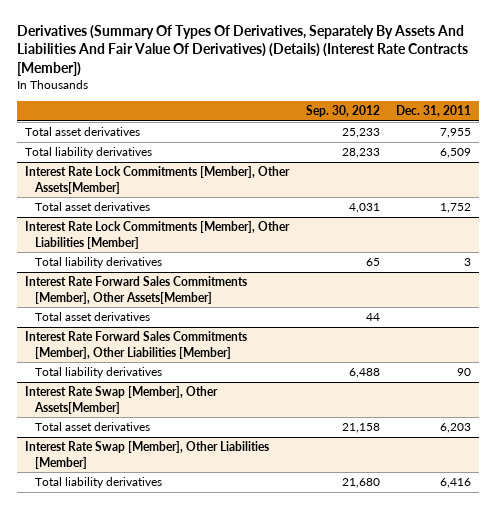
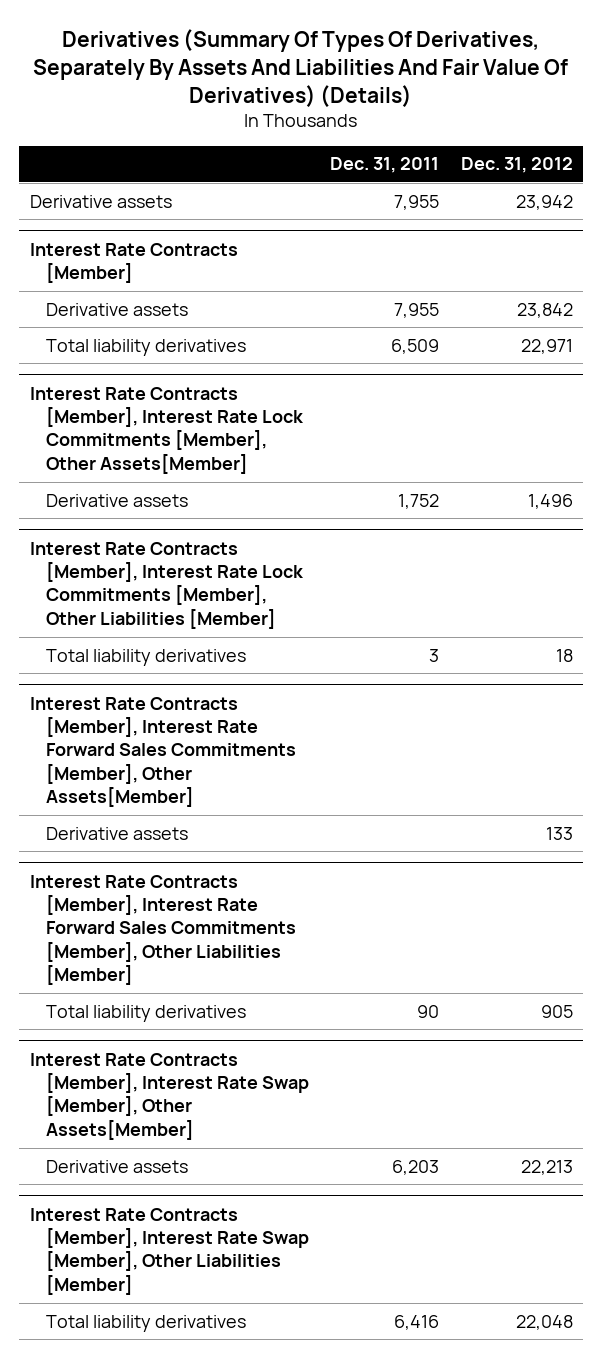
- Derivatives (Summary Of Types Of Derivatives, Separately By Assets And Liabilities And Fair Value Of Derivatives) (Details) (Interest Rate Contracts [Member])
+ Derivatives (Summary Of Types Of Derivatives, Separately By Assets And Liabilities And Fair Value Of Derivatives) (Details)
- | Sep. 30, 2012 | Dec. 31, 2011
+ | Dec. 31, 2011 | Dec. 31, 2012
- Total asset derivatives | 25,233 | 7,955
+ Derivative assets | 7,955 | 23,942
+ Interest Rate Contracts [Member]
+ Derivative assets | 7,955 | 23,842
- Interest Rate Lock Commitments [Member], Other Assets[Member]
- Total asset derivatives | 4,031 | 1,752
- Interest Rate Lock Commitments [Member], Other Liabilities [Member]
+ Interest Rate Contracts [Member], Interest Rate Lock Commitments [Member], Other Assets[Member]
+ Derivative assets | 1,752 | 1,496
+ Interest Rate Contracts [Member], Interest Rate Lock Commitments [Member], Other Liabilities [Member]
- Interest Rate Forward Sales Commitments [Member], Other Assets[Member]
- Total asset derivatives | 44 |
- Interest Rate Forward Sales Commitments [Member], Other Liabilities [Member]
+ Interest Rate Contracts [Member], Interest Rate Forward Sales Commitments [Member], Other Assets[Member]
+ Derivative assets | | 133
+ Interest Rate Contracts [Member], Interest Rate Forward Sales Commitments [Member], Other Liabilities [Member]
- Interest Rate Swap [Member], Other Assets[Member]
- Total asset derivatives | 21,158 | 6,203
- Interest Rate Swap [Member], Other Liabilities [Member]
+ Interest Rate Contracts [Member], Interest Rate Swap [Member], Other Assets[Member]
+ Derivative assets | 6,203 | 22,213
+ Interest Rate Contracts [Member], Interest Rate Swap [Member], Other Liabilities [Member]

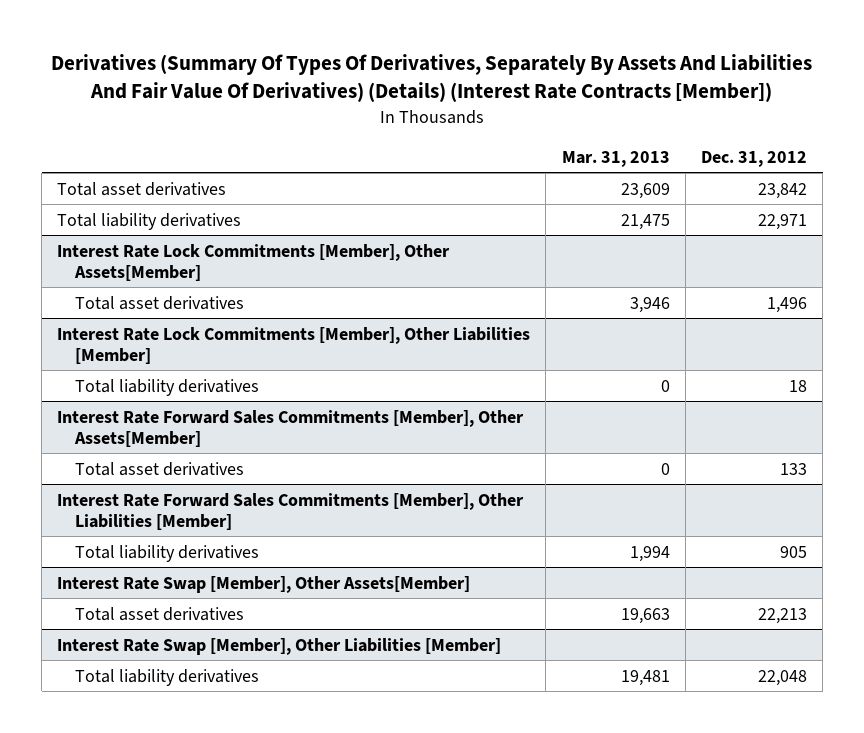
- Derivatives (Summary Of Types Of Derivatives, Separately By Assets And Liabilities And Fair Value Of Derivatives) (Details)
+ Derivatives (Summary Of Types Of Derivatives, Separately By Assets And Liabilities And Fair Value Of Derivatives) (Details) (Interest Rate Contracts [Member])
- | Dec. 31, 2011 | Dec. 31, 2012
+ | Mar. 31, 2013 | Dec. 31, 2012
- Derivative assets | 7,955 | 23,942
- Interest Rate Contracts [Member]
- Derivative assets | 7,955 | 23,842
+ Total asset derivatives | 23,609 | 23,842
- Interest Rate Contracts [Member], Interest Rate Lock Commitments [Member], Other Assets[Member]
- Derivative assets | 1,752 | 1,496
- Interest Rate Contracts [Member], Interest Rate Lock Commitments [Member], Other Liabilities [Member]
+ Interest Rate Lock Commitments [Member], Other Assets[Member]
+ Total asset derivatives | 3,946 | 1,496
+ Interest Rate Lock Commitments [Member], Other Liabilities [Member]
- Interest Rate Contracts [Member], Interest Rate Forward Sales Commitments [Member], Other Assets[Member]
- Derivative assets | | 133
- Interest Rate Contracts [Member], Interest Rate Forward Sales Commitments [Member], Other Liabilities [Member]
+ Interest Rate Forward Sales Commitments [Member], Other Assets[Member]
+ Total asset derivatives | 0 | 133
+ Interest Rate Forward Sales Commitments [Member], Other Liabilities [Member]
- Interest Rate Contracts [Member], Interest Rate Swap [Member], Other Assets[Member]
- Derivative assets | 6,203 | 22,213
- Interest Rate Contracts [Member], Interest Rate Swap [Member], Other Liabilities [Member]
+ Interest Rate Swap [Member], Other Assets[Member]
+ Total asset derivatives | 19,663 | 22,213
+ Interest Rate Swap [Member], Other Liabilities [Member]

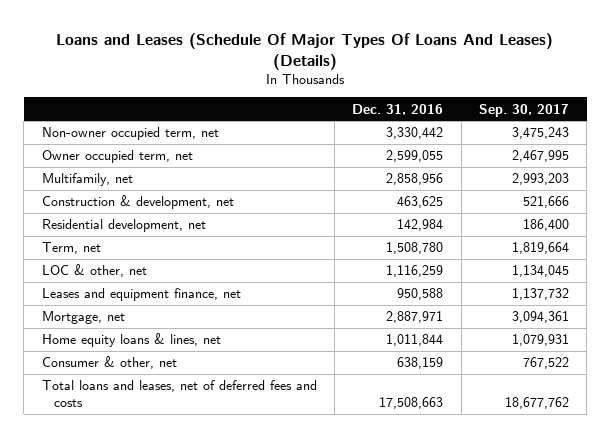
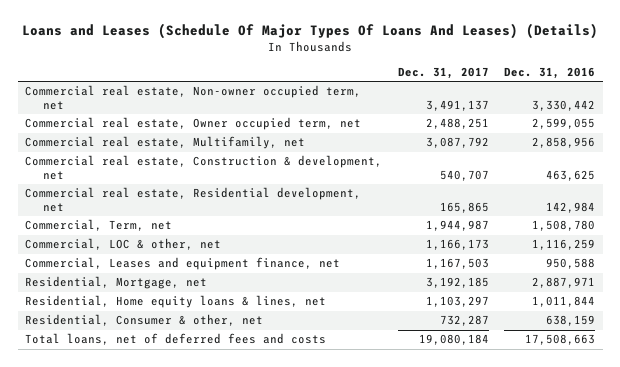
- | Dec. 31, 2016 | Sep. 30, 2017
+ | Dec. 31, 2017 | Dec. 31, 2016
- Non-owner occupied term, net | 3,330,442 | 3,475,243
- Owner occupied term, net | 2,599,055 | 2,467,995
- Multifamily, net | 2,858,956 | 2,993,203
- Construction & development, net | 463,625 | 521,666
- Residential development, net | 142,984 | 186,400
- Term, net | 1,508,780 | 1,819,664
- LOC & other, net | 1,116,259 | 1,134,045
- Leases and equipment finance, net | 950,588 | 1,137,732
- Mortgage, net | 2,887,971 | 3,094,361
- Home equity loans & lines, net | 1,011,844 | 1,079,931
- Consumer & other, net | 638,159 | 767,522
- Total loans and leases, net of deferred fees and costs | 17,508,663 | 18,677,762
+ Commercial real estate, Non-owner occupied term, net | 3,491,137 | 3,330,442
+ Commercial real estate, Owner occupied term, net | 2,488,251 | 2,599,055
+ Commercial real estate, Multifamily, net | 3,087,792 | 2,858,956
+ Commercial real estate, Construction & development, net | 540,707 | 463,625
+ Commercial real estate, Residential development, net | 165,865 | 142,984
+ Commercial, Term, net | 1,944,987 | 1,508,780
+ Commercial, LOC & other, net | 1,166,173 | 1,116,259
+ Commercial, Leases and equipment finance, net | 1,167,503 | 950,588
+ Residential, Mortgage, net | 3,192,185 | 2,887,971
+ Residential, Home equity loans & lines, net | 1,103,297 | 1,011,844
+ Residential, Consumer & other, net | 732,287 | 638,159
+ Total loans, net of deferred fees and costs | 19,080,184 | 17,508,663

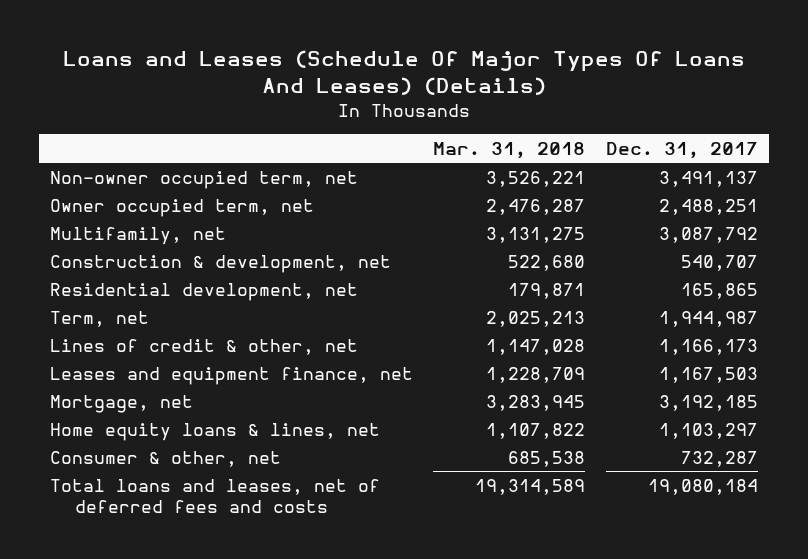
- | Dec. 31, 2017 | Dec. 31, 2016
+ | Mar. 31, 2018 | Dec. 31, 2017
- Commercial real estate, Non-owner occupied term, net | 3,491,137 | 3,330,442
- Commercial real estate, Owner occupied term, net | 2,488,251 | 2,599,055
- Commercial real estate, Multifamily, net | 3,087,792 | 2,858,956
- Commercial real estate, Construction & development, net | 540,707 | 463,625
- Commercial real estate, Residential development, net | 165,865 | 142,984
- Commercial, Term, net | 1,944,987 | 1,508,780
- Commercial, LOC & other, net | 1,166,173 | 1,116,259
- Commercial, Leases and equipment finance, net | 1,167,503 | 950,588
- Residential, Mortgage, net | 3,192,185 | 2,887,971
- Residential, Home equity loans & lines, net | 1,103,297 | 1,011,844
- Residential, Consumer & other, net | 732,287 | 638,159
- Total loans, net of deferred fees and costs | 19,080,184 | 17,508,663
+ Non-owner occupied term, net | 3,526,221 | 3,491,137
+ Owner occupied term, net | 2,476,287 | 2,488,251
+ Multifamily, net | 3,131,275 | 3,087,792
+ Construction & development, net | 522,680 | 540,707
+ Residential development, net | 179,871 | 165,865
+ Term, net | 2,025,213 | 1,944,987
+ Lines of credit & other, net | 1,147,028 | 1,166,173
+ Leases and equipment finance, net | 1,228,709 | 1,167,503
+ Mortgage, net | 3,283,945 | 3,192,185
+ Home equity loans & lines, net | 1,107,822 | 1,103,297
+ Consumer & other, net | 685,538 | 732,287
+ Total loans and leases, net of deferred fees and costs | 19,314,589 | 19,080,184

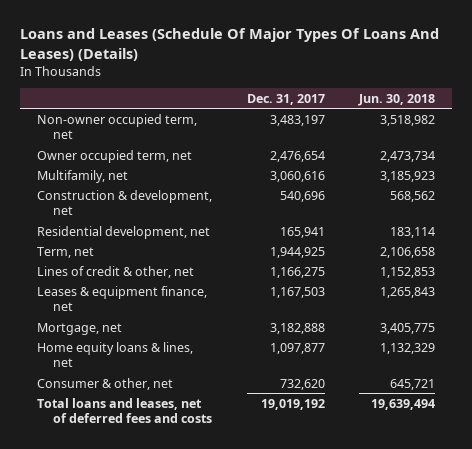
- | Mar. 31, 2018 | Dec. 31, 2017
+ | Dec. 31, 2017 | Jun. 30, 2018
- Non-owner occupied term, net | 3,526,221 | 3,491,137
- Owner occupied term, net | 2,476,287 | 2,488,251
- Multifamily, net | 3,131,275 | 3,087,792
- Construction & development, net | 522,680 | 540,707
- Residential development, net | 179,871 | 165,865
- Term, net | 2,025,213 | 1,944,987
- Lines of credit & other, net | 1,147,028 | 1,166,173
- Leases and equipment finance, net | 1,228,709 | 1,167,503
- Mortgage, net | 3,283,945 | 3,192,185
- Home equity loans & lines, net | 1,107,822 | 1,103,297
- Consumer & other, net | 685,538 | 732,287
- Total loans and leases, net of deferred fees and costs | 19,314,589 | 19,080,184
+ Non-owner occupied term, net | 3,483,197 | 3,518,982
+ Owner occupied term, net | 2,476,654 | 2,473,734
+ Multifamily, net | 3,060,616 | 3,185,923
+ Construction & development, net | 540,696 | 568,562
+ Residential development, net | 165,941 | 183,114
+ Term, net | 1,944,925 | 2,106,658
+ Lines of credit & other, net | 1,166,275 | 1,152,853
+ Leases & equipment finance, net | 1,167,503 | 1,265,843
+ Mortgage, net | 3,182,888 | 3,405,775
+ Home equity loans & lines, net | 1,097,877 | 1,132,329
+ Consumer & other, net | 732,620 | 645,721
+ Total loans and leases, net of deferred fees and costs | 19,019,192 | 19,639,494

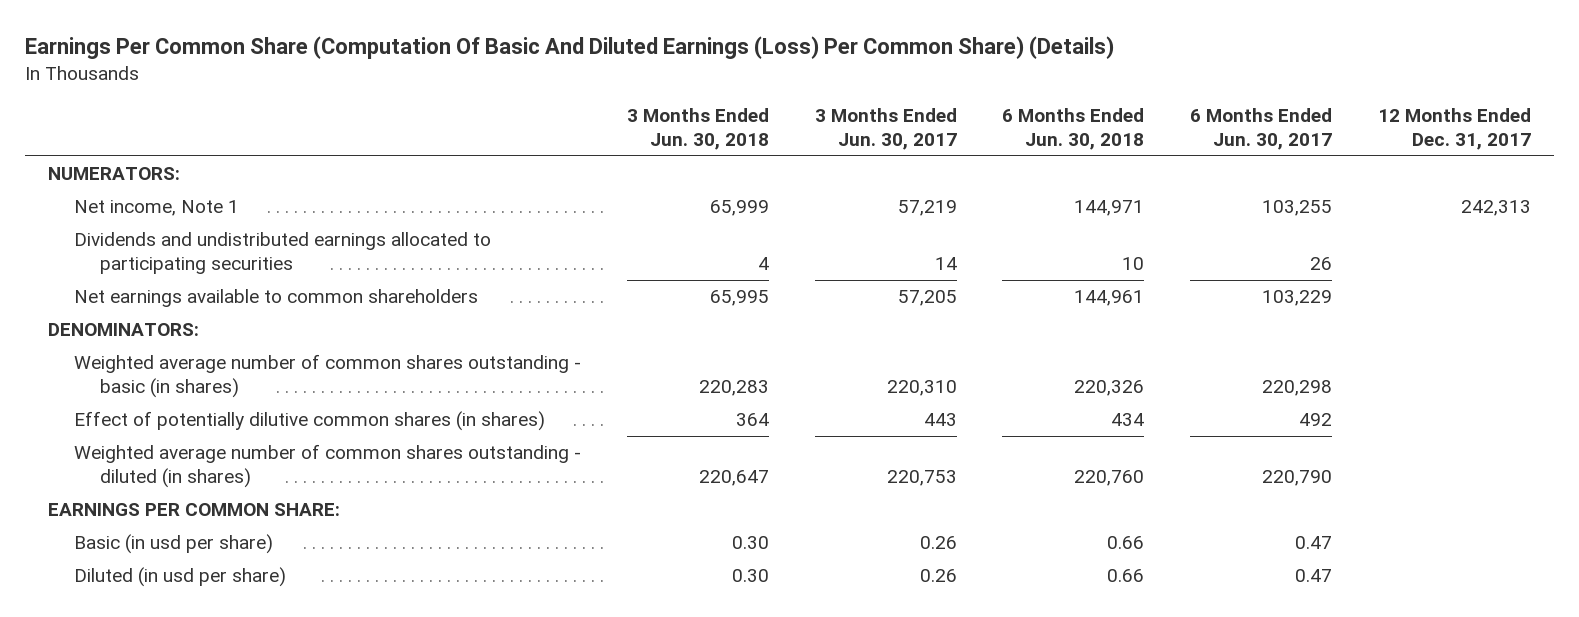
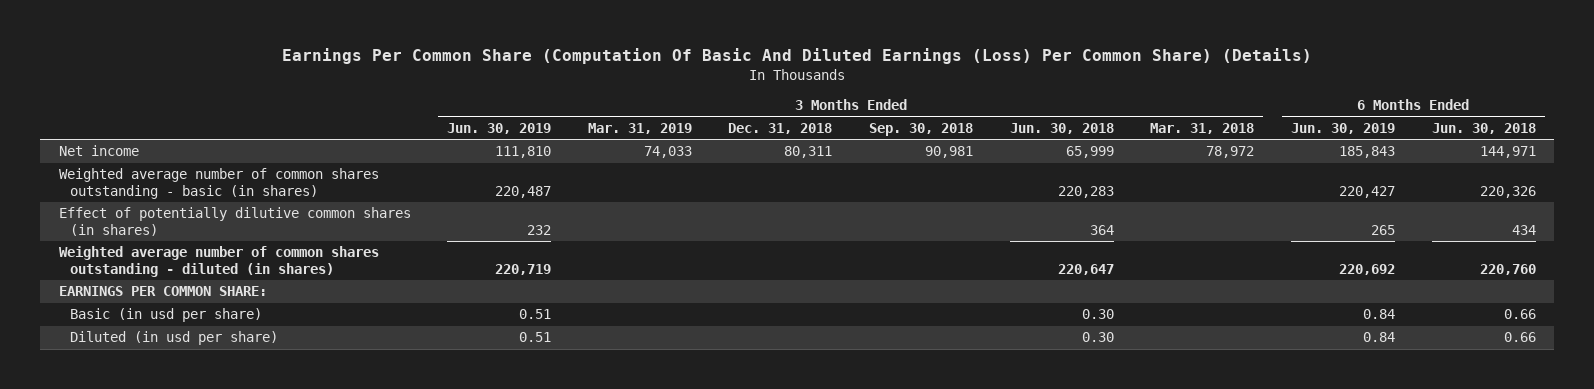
- | 3 Months Ended Jun. 30, 2018 | 3 Months Ended Jun. 30, 2017 | 6 Months Ended Jun. 30, 2018 | 6 Months Ended Jun. 30, 2017 | 12 Months Ended Dec. 31, 2017
+ | 3 Months Ended Jun. 30, 2019 | 3 Months Ended Mar. 31, 2019 | 3 Months Ended Dec. 31, 2018 | 3 Months Ended Sep. 30, 2018 | 3 Months Ended Jun. 30, 2018 | 3 Months Ended Mar. 31, 2018 | 6 Months Ended Jun. 30, 2019 | 6 Months Ended Jun. 30, 2018
- NUMERATORS:
- Net income, Note 1 | 65,999 | 57,219 | 144,971 | 103,255 | 242,313
- Dividends and undistributed earnings allocated to participating securities | 4 | 14 | 10 | 26 |
- Net earnings available to common shareholders | 65,995 | 57,205 | 144,961 | 103,229 |
- DENOMINATORS:
+ Net income | 111,810 | 74,033 | 80,311 | 90,981 | 65,999 | 78,972 | 185,843 | 144,971

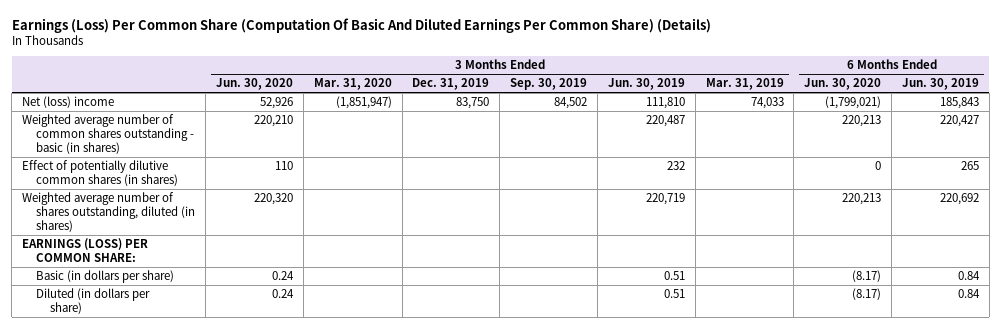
- Earnings Per Common Share (Computation Of Basic And Diluted Earnings (Loss) Per Common Share) (Details)
+ Earnings (Loss) Per Common Share (Computation Of Basic And Diluted Earnings Per Common Share) (Details)
- | 3 Months Ended Jun. 30, 2019 | 3 Months Ended Mar. 31, 2019 | 3 Months Ended Dec. 31, 2018 | 3 Months Ended Sep. 30, 2018 | 3 Months Ended Jun. 30, 2018 | 3 Months Ended Mar. 31, 2018 | 6 Months Ended Jun. 30, 2019 | 6 Months Ended Jun. 30, 2018
+ | 3 Months Ended Jun. 30, 2020 | 3 Months Ended Mar. 31, 2020 | 3 Months Ended Dec. 31, 2019 | 3 Months Ended Sep. 30, 2019 | 3 Months Ended Jun. 30, 2019 | 3 Months Ended Mar. 31, 2019 | 6 Months Ended Jun. 30, 2020 | 6 Months Ended Jun. 30, 2019
- Net income | 111,810 | 74,033 | 80,311 | 90,981 | 65,999 | 78,972 | 185,843 | 144,971
+ Net (loss) income | 52,926 | (1,851,947) | 83,750 | 84,502 | 111,810 | 74,033 | (1,799,021) | 185,843
- Weighted average number of common shares outstanding - diluted (in shares) | 220,719 | | | | 220,647 | | 220,692 | 220,760
- EARNINGS PER COMMON SHARE:
- Basic (in usd per share) | 0.51 | | | | 0.30 | | 0.84 | 0.66
- Diluted (in usd per share) | 0.51 | | | | 0.30 | | 0.84 | 0.66
+ Weighted average number of shares outstanding, diluted (in shares) | 220,320 | | | | 220,719 | | 220,213 | 220,692
+ EARNINGS (LOSS) PER COMMON SHARE:
+ Basic (in dollars per share) | 0.24 | | | | 0.51 | | (8.17) | 0.84
+ Diluted (in dollars per share) | 0.24 | | | | 0.51 | | (8.17) | 0.84

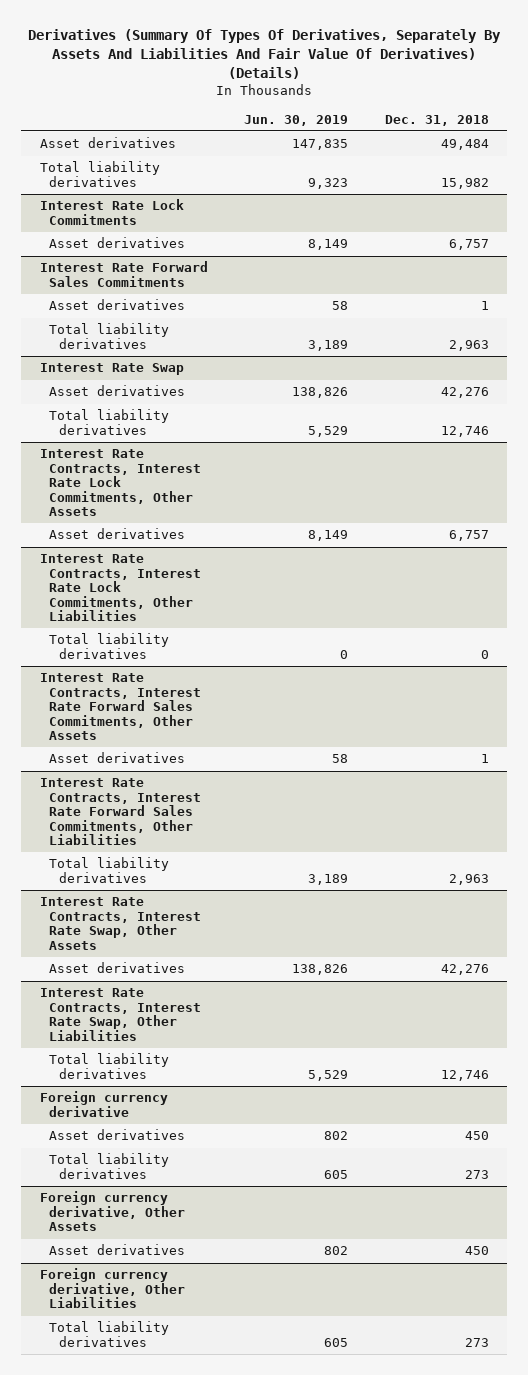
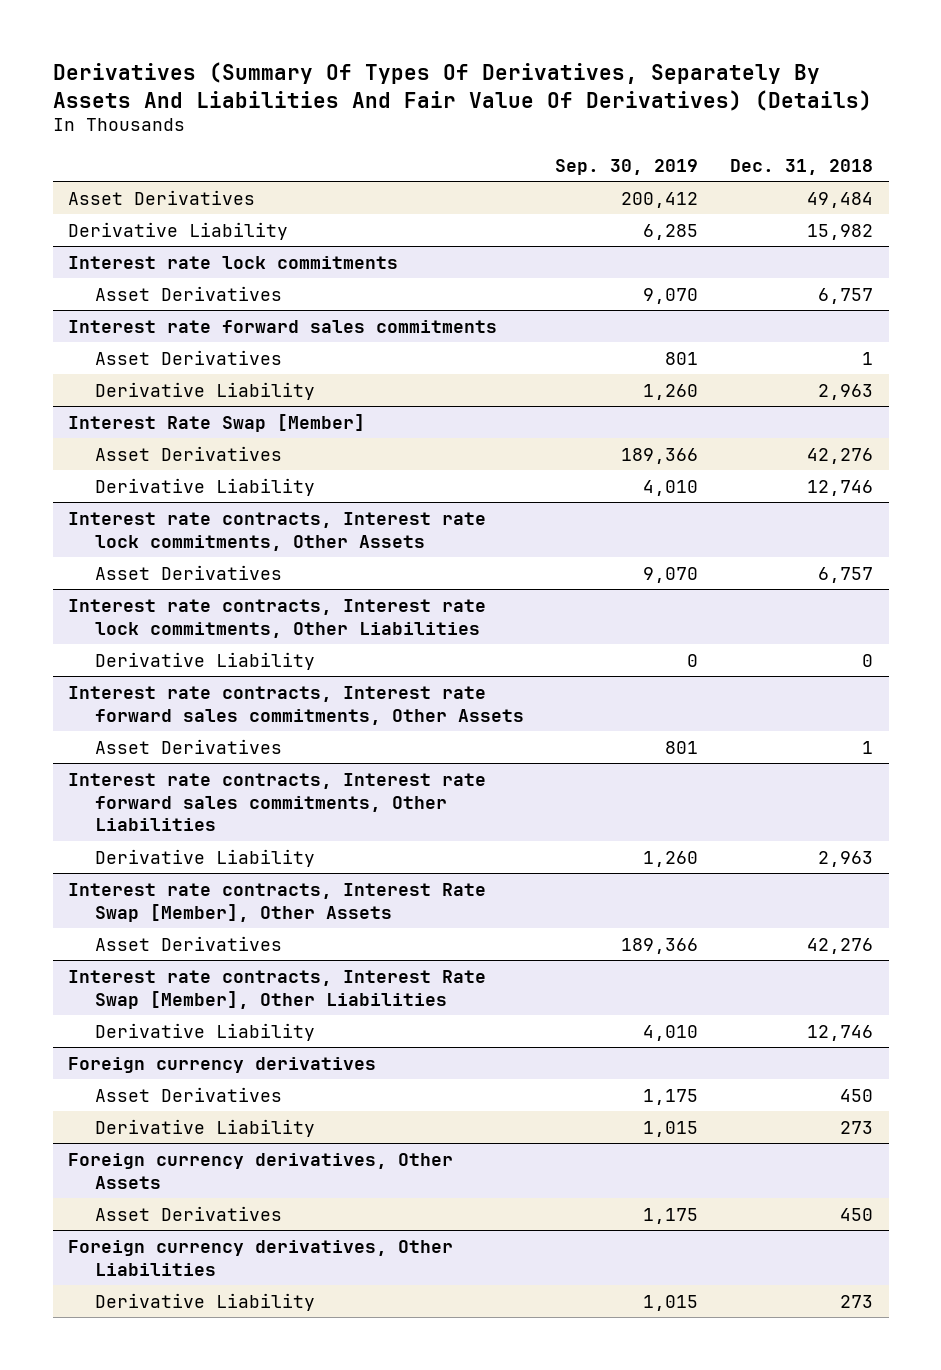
- | Jun. 30, 2019 | Dec. 31, 2018
+ | Sep. 30, 2019 | Dec. 31, 2018
- Asset derivatives | 147,835 | 49,484
- Total liability derivatives | 9,323 | 15,982
- Interest Rate Lock Commitments
- Asset derivatives | 8,149 | 6,757
- Interest Rate Forward Sales Commitments
- Asset derivatives | 58 | 1
- Total liability derivatives | 3,189 | 2,963
- Interest Rate Swap
- Asset derivatives | 138,826 | 42,276
- Total liability derivatives | 5,529 | 12,746
- Interest Rate Contracts, Interest Rate Lock Commitments, Other Assets
- Asset derivatives | 8,149 | 6,757
- Interest Rate Contracts, Interest Rate Lock Commitments, Other Liabilities
- Total liability derivatives | 0 | 0
- Interest Rate Contracts, Interest Rate Forward Sales Commitments, Other Assets
- Asset derivatives | 58 | 1
- Interest Rate Contracts, Interest Rate Forward Sales Commitments, Other Liabilities
- Total liability derivatives | 3,189 | 2,963
- Interest Rate Contracts, Interest Rate Swap, Other Assets
- Asset derivatives | 138,826 | 42,276
- Interest Rate Contracts, Interest Rate Swap, Other Liabilities
- Total liability derivatives | 5,529 | 12,746
- Foreign currency derivative
- Asset derivatives | 802 | 450
- Total liability derivatives | 605 | 273
- Foreign currency derivative, Other Assets
- Asset derivatives | 802 | 450
- Foreign currency derivative, Other Liabilities
- Total liability derivatives | 605 | 273
+ Asset Derivatives | 200,412 | 49,484
+ Derivative Liability | 6,285 | 15,982
+ Interest rate lock commitments
+ Asset Derivatives | 9,070 | 6,757
+ Interest rate forward sales commitments
+ Asset Derivatives | 801 | 1
+ Derivative Liability | 1,260 | 2,963
+ Interest Rate Swap [Member]
+ Asset Derivatives | 189,366 | 42,276
+ Derivative Liability | 4,010 | 12,746
+ Interest rate contracts, Interest rate lock commitments, Other Assets
+ Asset Derivatives | 9,070 | 6,757
+ Interest rate contracts, Interest rate lock commitments, Other Liabilities
+ Derivative Liability | 0 | 0
+ Interest rate contracts, Interest rate forward sales commitments, Other Assets
+ Asset Derivatives | 801 | 1
+ Interest rate contracts, Interest rate forward sales commitments, Other Liabilities
+ Derivative Liability | 1,260 | 2,963
+ Interest rate contracts, Interest Rate Swap [Member], Other Assets
+ Asset Derivatives | 189,366 | 42,276
+ Interest rate contracts, Interest Rate Swap [Member], Other Liabilities
+ Derivative Liability | 4,010 | 12,746
+ Foreign currency derivatives
+ Asset Derivatives | 1,175 | 450
+ Derivative Liability | 1,015 | 273
+ Foreign currency derivatives, Other Assets
+ Asset Derivatives | 1,175 | 450
+ Foreign currency derivatives, Other Liabilities
+ Derivative Liability | 1,015 | 273

